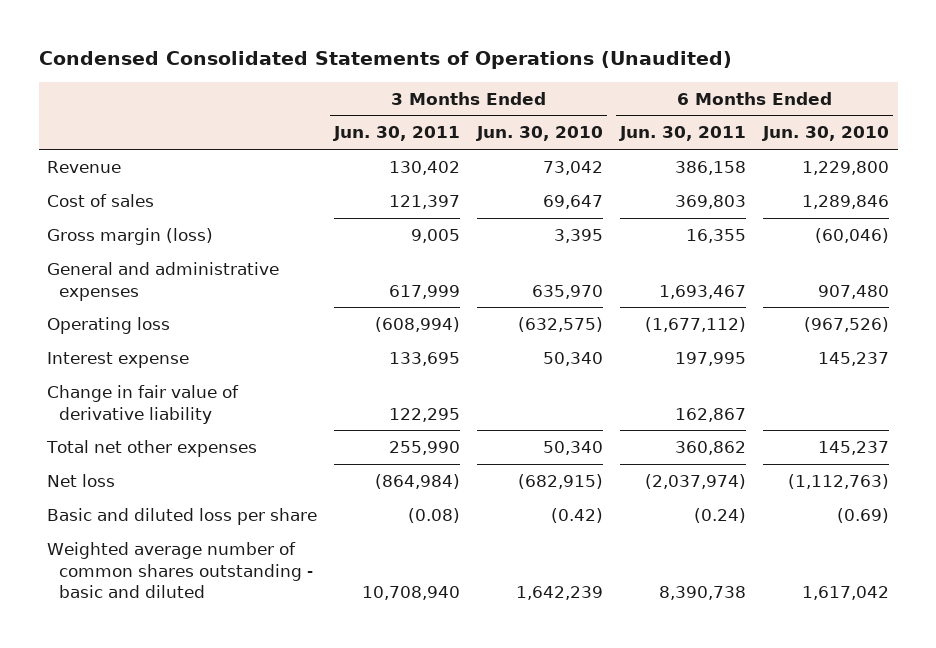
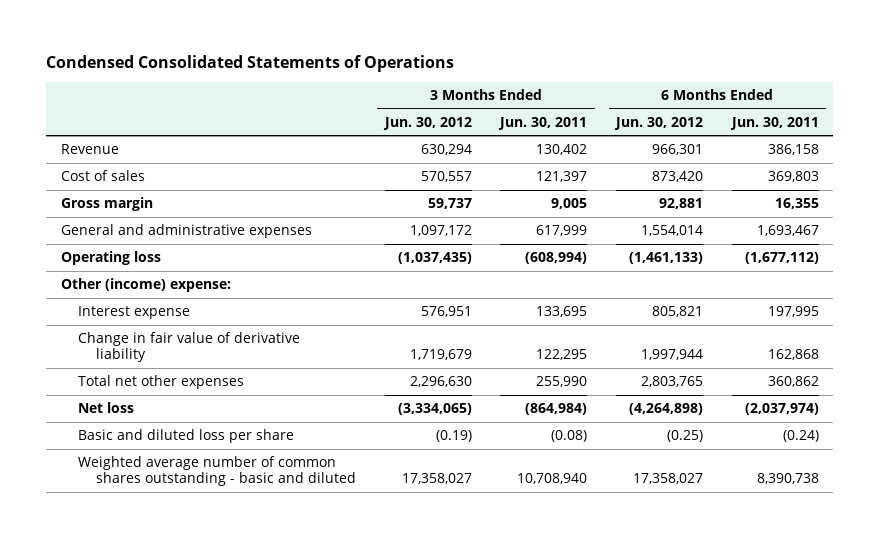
- Condensed Consolidated Statements of Operations (Unaudited)
+ Condensed Consolidated Statements of Operations
- | 3 Months Ended Jun. 30, 2011 | 3 Months Ended Jun. 30, 2010 | 6 Months Ended Jun. 30, 2011 | 6 Months Ended Jun. 30, 2010
+ | 3 Months Ended Jun. 30, 2012 | 3 Months Ended Jun. 30, 2011 | 6 Months Ended Jun. 30, 2012 | 6 Months Ended Jun. 30, 2011
- Gross margin (loss) | 9,005 | 3,395 | 16,355 | (60,046)
+ Gross margin | 59,737 | 9,005 | 92,881 | 16,355
+ Other (income) expense:
- Change in fair value of derivative liability | 122,295 | | 162,867 |
+ Change in fair value of derivative liability | 1,719,679 | 122,295 | 1,997,944 | 162,868

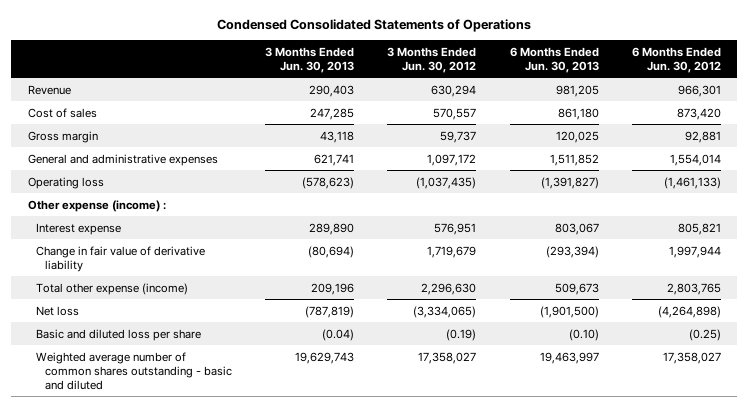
- | 3 Months Ended Jun. 30, 2012 | 3 Months Ended Jun. 30, 2011 | 6 Months Ended Jun. 30, 2012 | 6 Months Ended Jun. 30, 2011
+ | 3 Months Ended Jun. 30, 2013 | 3 Months Ended Jun. 30, 2012 | 6 Months Ended Jun. 30, 2013 | 6 Months Ended Jun. 30, 2012
- Other (income) expense:
+ Other expense (income) :
- Total net other expenses | 2,296,630 | 255,990 | 2,803,765 | 360,862
+ Total other expense (income) | 209,196 | 2,296,630 | 509,673 | 2,803,765

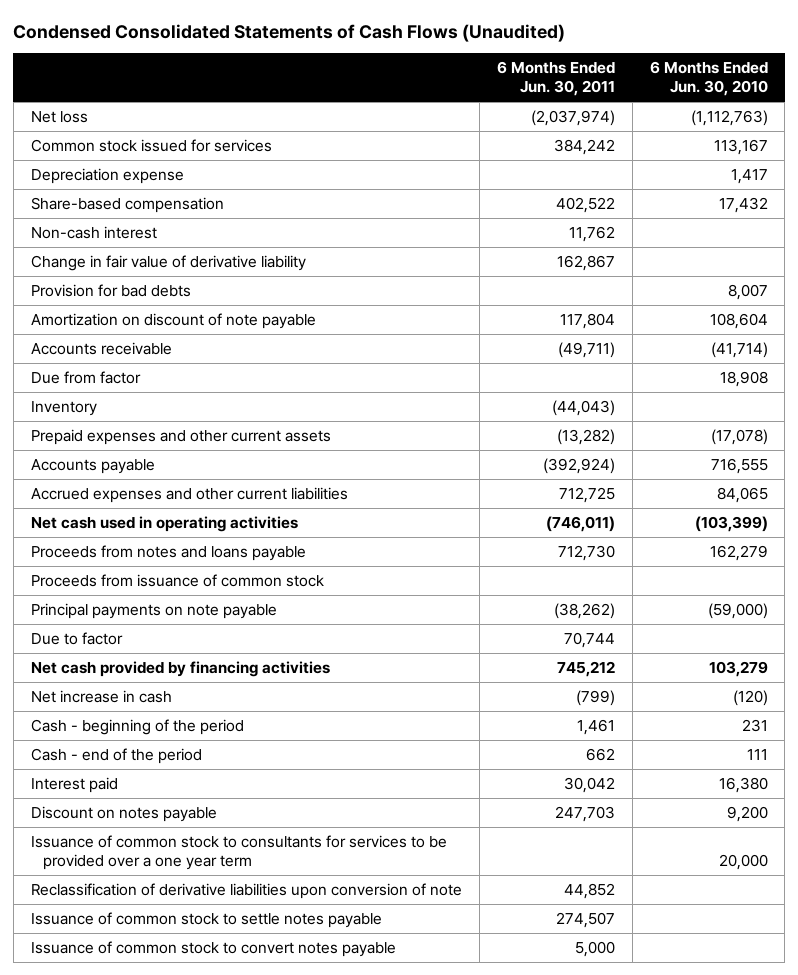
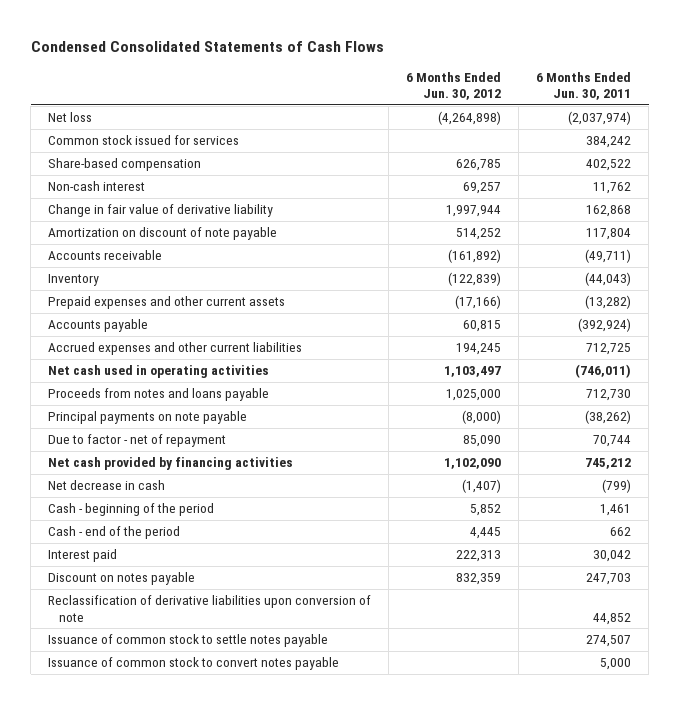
- Condensed Consolidated Statements of Cash Flows (Unaudited)
+ Condensed Consolidated Statements of Cash Flows
- | 6 Months Ended Jun. 30, 2011 | 6 Months Ended Jun. 30, 2010
+ | 6 Months Ended Jun. 30, 2012 | 6 Months Ended Jun. 30, 2011
- Depreciation expense | | 1,417
- Change in fair value of derivative liability | 162,867 |
- Provision for bad debts | | 8,007
+ Change in fair value of derivative liability | 1,997,944 | 162,868
- Due from factor | | 18,908
- Proceeds from issuance of common stock
- Due to factor | 70,744 |
+ Due to factor - net of repayment | 85,090 | 70,744
- Net increase in cash | (799) | (120)
+ Net decrease in cash | (1,407) | (799)
- Issuance of common stock to consultants for services to be provided over a one year term | | 20,000

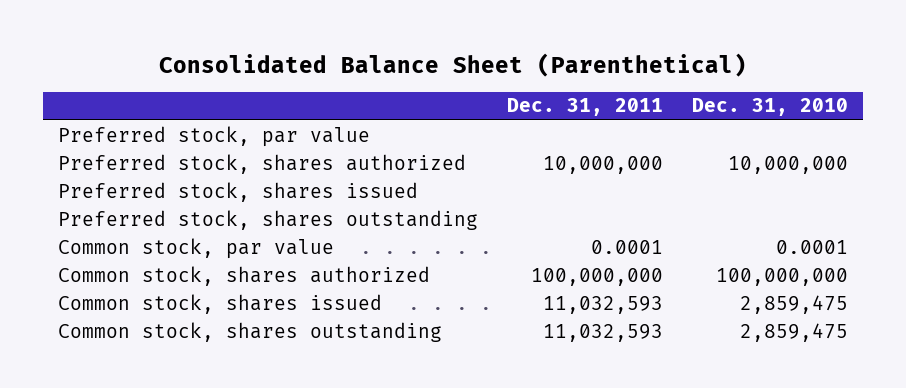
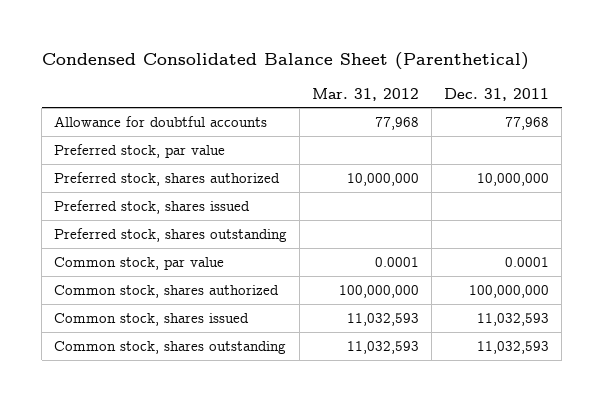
- Consolidated Balance Sheet (Parenthetical)
+ Condensed Consolidated Balance Sheet (Parenthetical)
- | Dec. 31, 2011 | Dec. 31, 2010
+ | Mar. 31, 2012 | Dec. 31, 2011
+ Allowance for doubtful accounts | 77,968 | 77,968

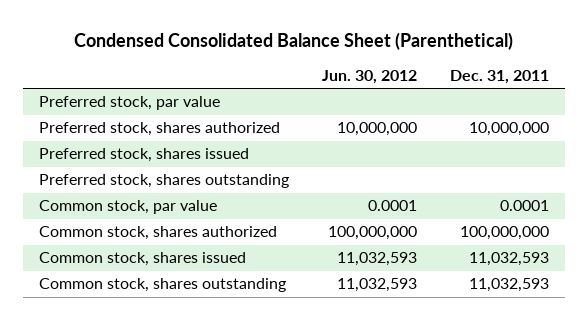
- | Mar. 31, 2012 | Dec. 31, 2011
+ | Jun. 30, 2012 | Dec. 31, 2011
- Allowance for doubtful accounts | 77,968 | 77,968

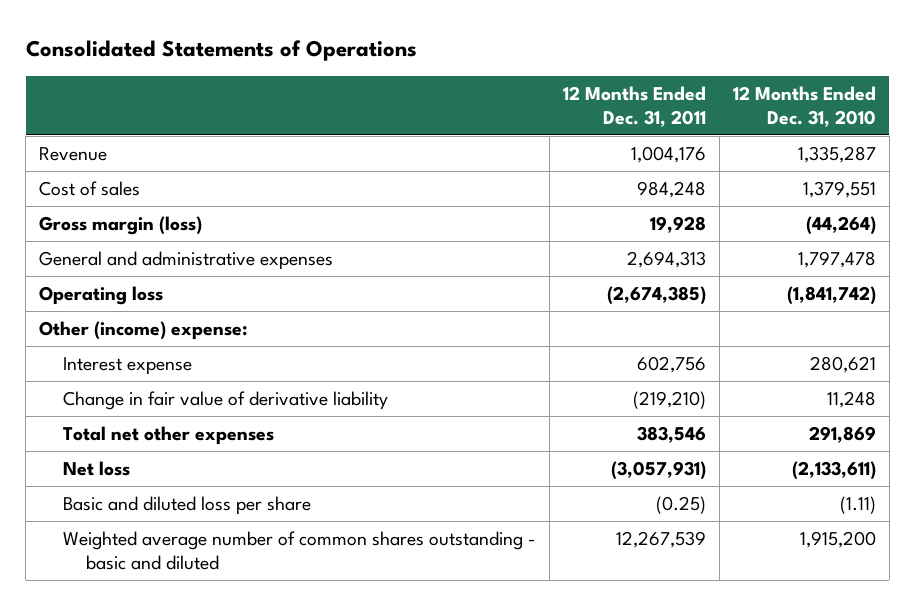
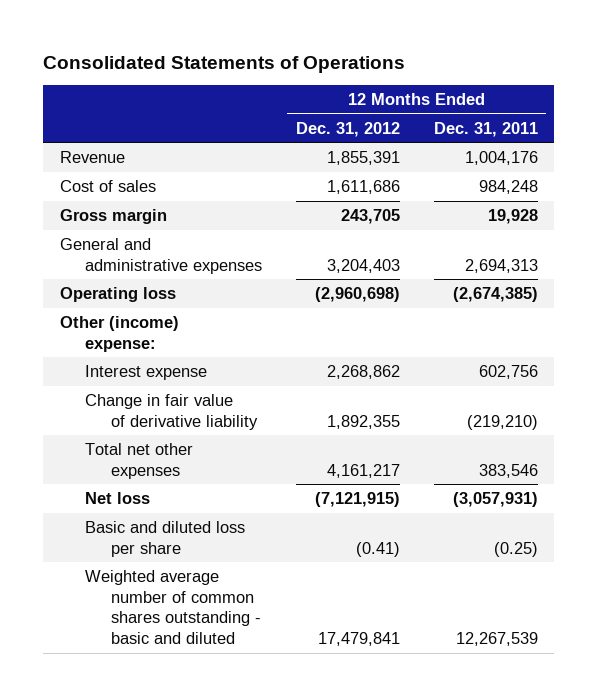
- | 12 Months Ended Dec. 31, 2011 | 12 Months Ended Dec. 31, 2010
+ | 12 Months Ended Dec. 31, 2012 | 12 Months Ended Dec. 31, 2011
- Gross margin (loss) | 19,928 | (44,264)
+ Gross margin | 243,705 | 19,928

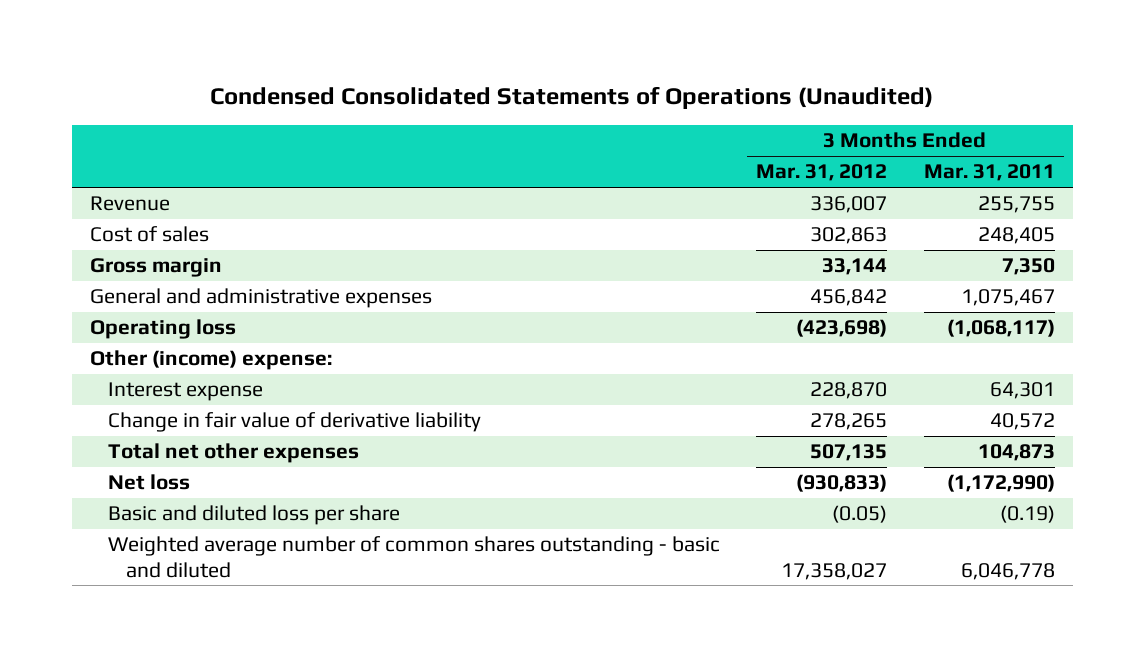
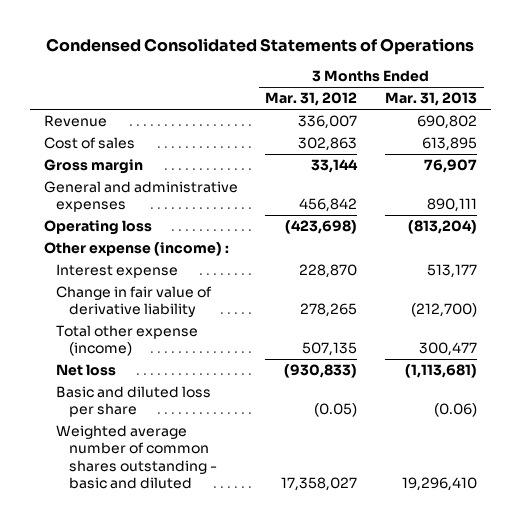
- Condensed Consolidated Statements of Operations (Unaudited)
+ Condensed Consolidated Statements of Operations
- | 3 Months Ended Mar. 31, 2012 | 3 Months Ended Mar. 31, 2011
+ | 3 Months Ended Mar. 31, 2012 | 3 Months Ended Mar. 31, 2013
- Other (income) expense:
+ Other expense (income) :
- Total net other expenses | 507,135 | 104,873
+ Total other expense (income) | 507,135 | 300,477

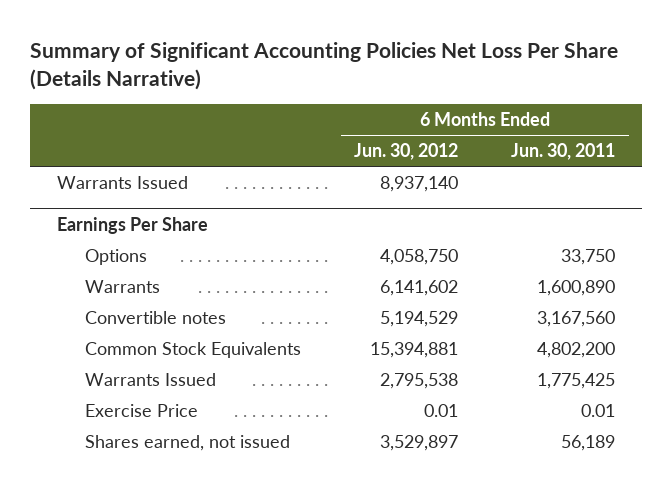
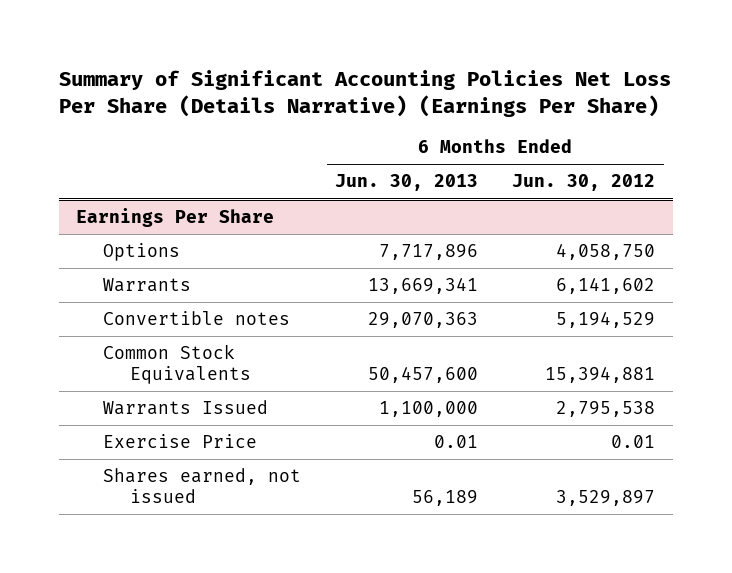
- Summary of Significant Accounting Policies Net Loss Per Share (Details Narrative)
+ Summary of Significant Accounting Policies Net Loss Per Share (Details Narrative) (Earnings Per Share)
- | 6 Months Ended Jun. 30, 2012 | 6 Months Ended Jun. 30, 2011
+ | 6 Months Ended Jun. 30, 2013 | 6 Months Ended Jun. 30, 2012
- Warrants Issued | 8,937,140 |

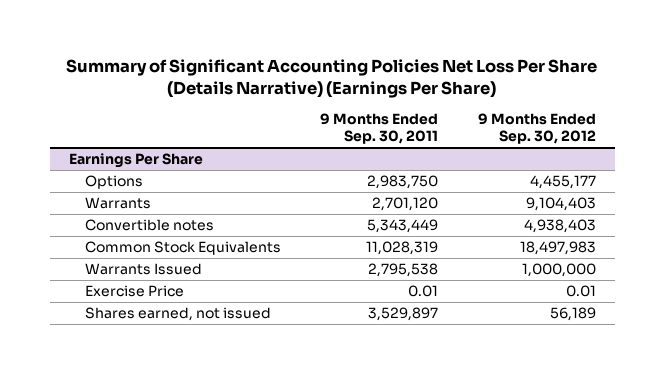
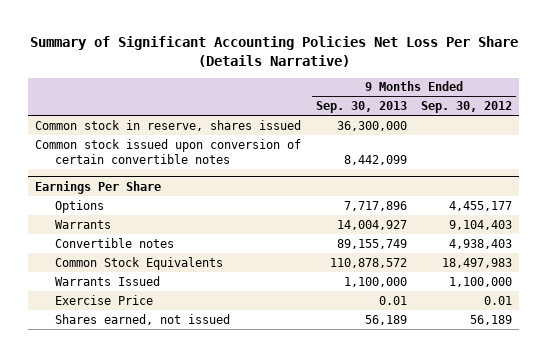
- Summary of Significant Accounting Policies Net Loss Per Share (Details Narrative) (Earnings Per Share)
+ Summary of Significant Accounting Policies Net Loss Per Share (Details Narrative)
- | 9 Months Ended Sep. 30, 2011 | 9 Months Ended Sep. 30, 2012
+ | 9 Months Ended Sep. 30, 2013 | 9 Months Ended Sep. 30, 2012
+ Common stock in reserve, shares issued | 36,300,000 |
+ Common stock issued upon conversion of certain convertible notes | 8,442,099 |
@ Earnings Per Share
- Warrants Issued | 2,795,538 | 1,000,000
+ Warrants Issued | 1,100,000 | 1,100,000

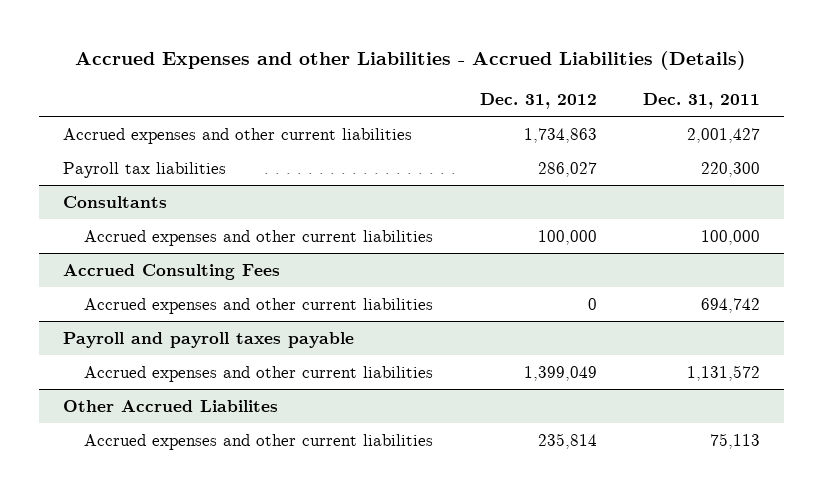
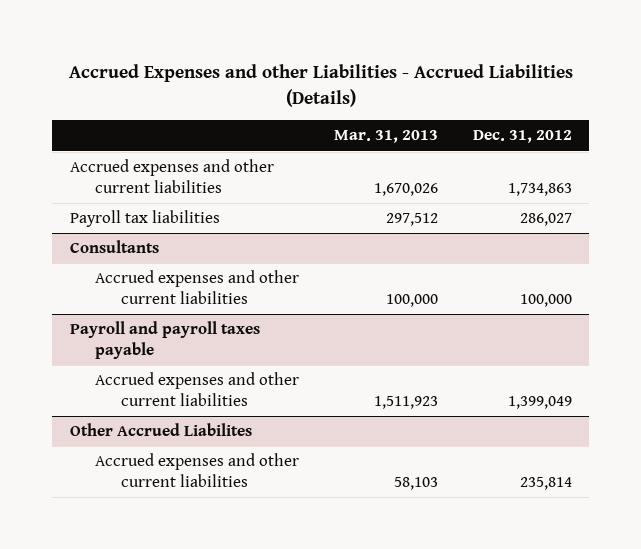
- | Dec. 31, 2012 | Dec. 31, 2011
+ | Mar. 31, 2013 | Dec. 31, 2012
- Accrued Consulting Fees
- Accrued expenses and other current liabilities | 0 | 694,742

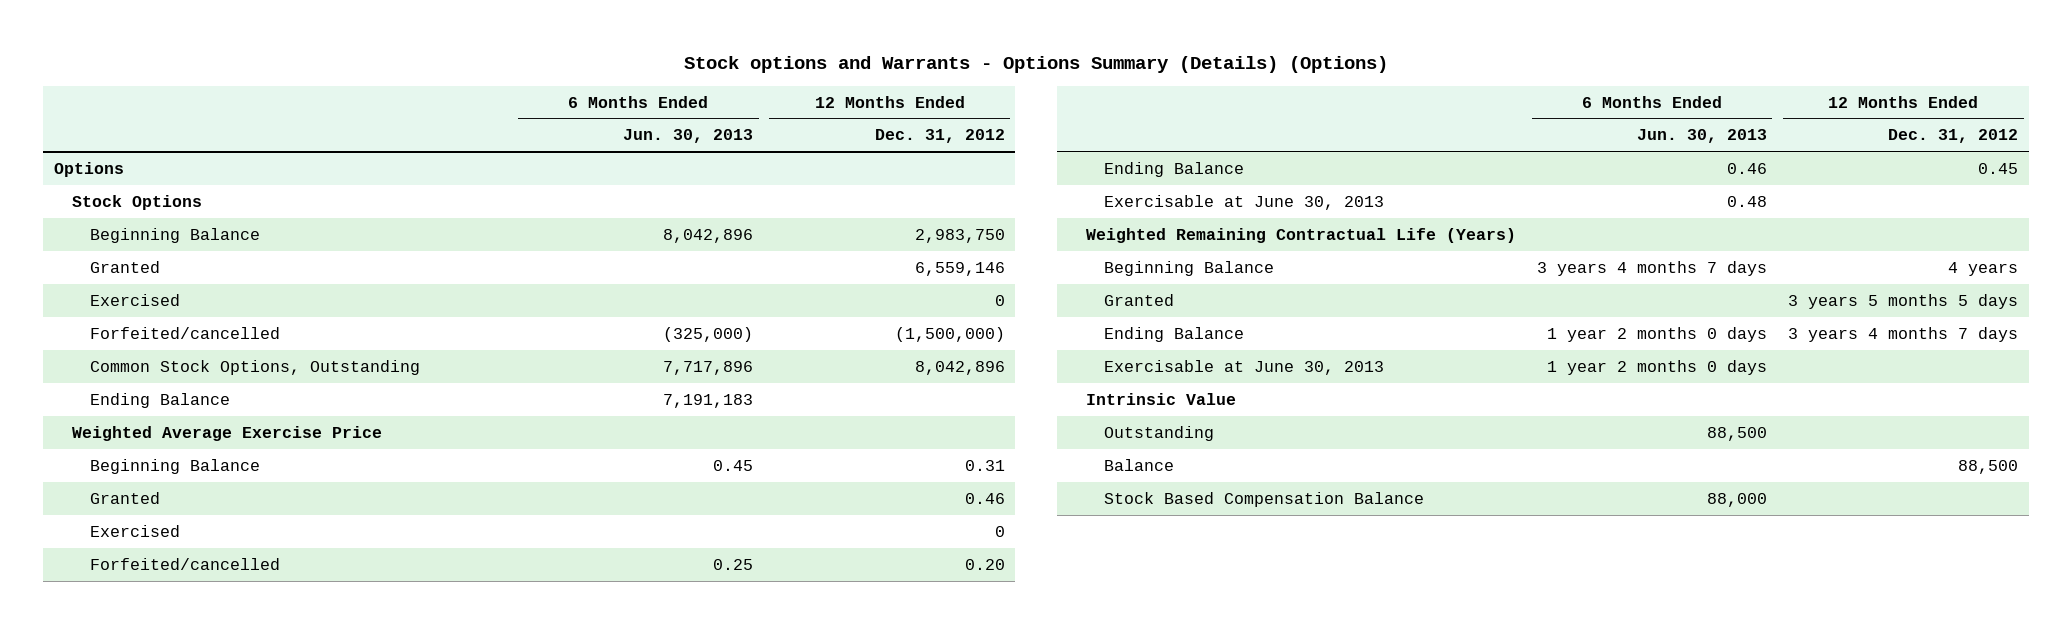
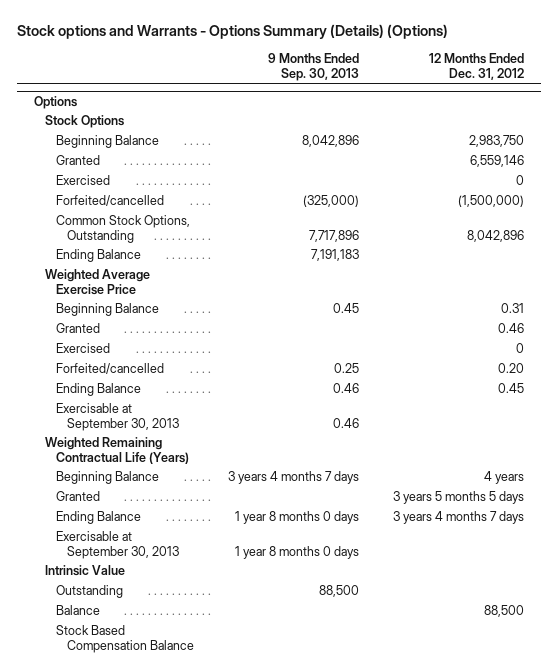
- | 6 Months Ended Jun. 30, 2013 | 12 Months Ended Dec. 31, 2012
+ | 9 Months Ended Sep. 30, 2013 | 12 Months Ended Dec. 31, 2012
@ Options
- Exercisable at June 30, 2013 | 0.48 |
+ Exercisable at September 30, 2013 | 0.46 |
- Exercisable at June 30, 2013 | 1 year 2 months 0 days |
+ Exercisable at September 30, 2013 | 1 year 8 months 0 days |

